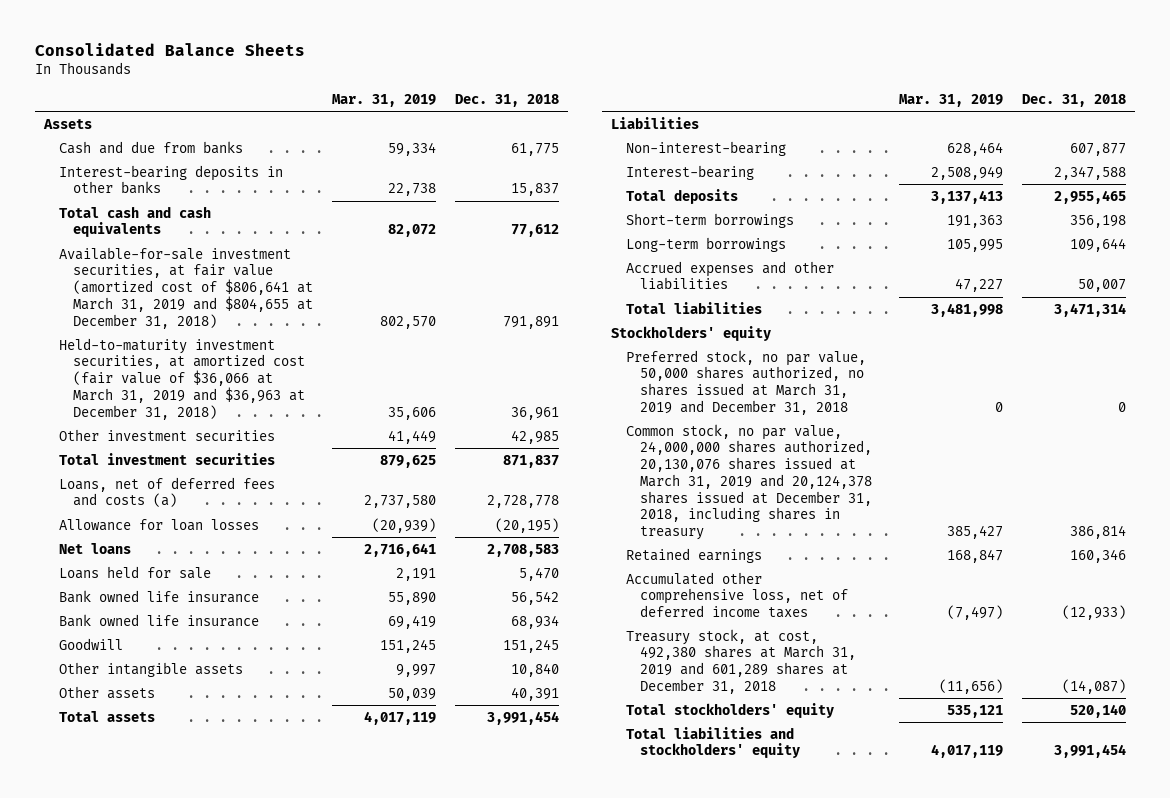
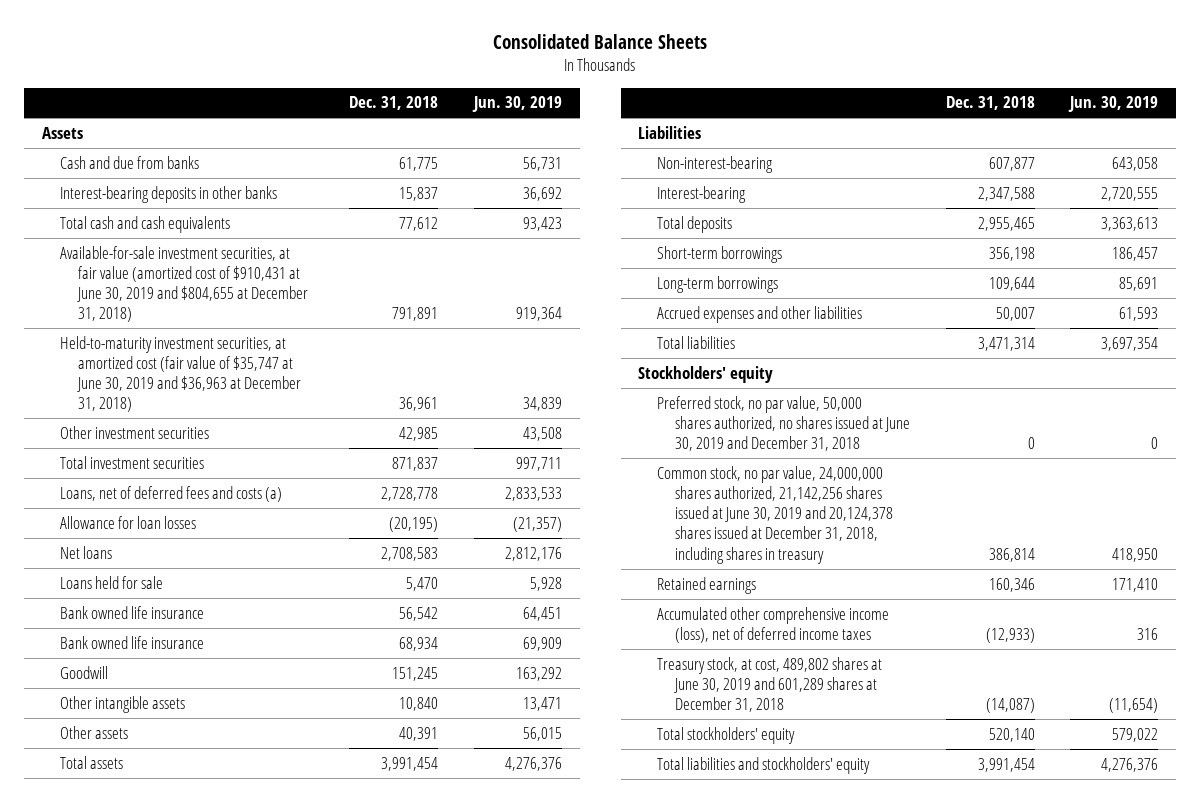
- | Mar. 31, 2019 | Dec. 31, 2018
+ | Dec. 31, 2018 | Jun. 30, 2019
- Available-for-sale investment securities, at fair value (amortized cost of $806,641 at March 31, 2019 and $804,655 at December 31, 2018) | 802,570 | 791,891
- Held-to-maturity investment securities, at amortized cost (fair value of $36,066 at March 31, 2019 and $36,963 at December 31, 2018) | 35,606 | 36,961
+ Available-for-sale investment securities, at fair value (amortized cost of $910,431 at June 30, 2019 and $804,655 at December 31, 2018) | 791,891 | 919,364
+ Held-to-maturity investment securities, at amortized cost (fair value of $35,747 at June 30, 2019 and $36,963 at December 31, 2018) | 36,961 | 34,839
- Preferred stock, no par value, 50,000 shares authorized, no shares issued at March 31, 2019 and December 31, 2018 | 0 | 0
- Common stock, no par value, 24,000,000 shares authorized, 20,130,076 shares issued at March 31, 2019 and 20,124,378 shares issued at December 31, 2018, including shares in treasury | 385,427 | 386,814
+ Preferred stock, no par value, 50,000 shares authorized, no shares issued at June 30, 2019 and December 31, 2018 | 0 | 0
+ Common stock, no par value, 24,000,000 shares authorized, 21,142,256 shares issued at June 30, 2019 and 20,124,378 shares issued at December 31, 2018, including shares in treasury | 386,814 | 418,950
- Accumulated other comprehensive loss, net of deferred income taxes | (7,497) | (12,933)
- Treasury stock, at cost, 492,380 shares at March 31, 2019 and 601,289 shares at December 31, 2018 | (11,656) | (14,087)
+ Accumulated other comprehensive income (loss), net of deferred income taxes | (12,933) | 316
+ Treasury stock, at cost, 489,802 shares at June 30, 2019 and 601,289 shares at December 31, 2018 | (14,087) | (11,654)

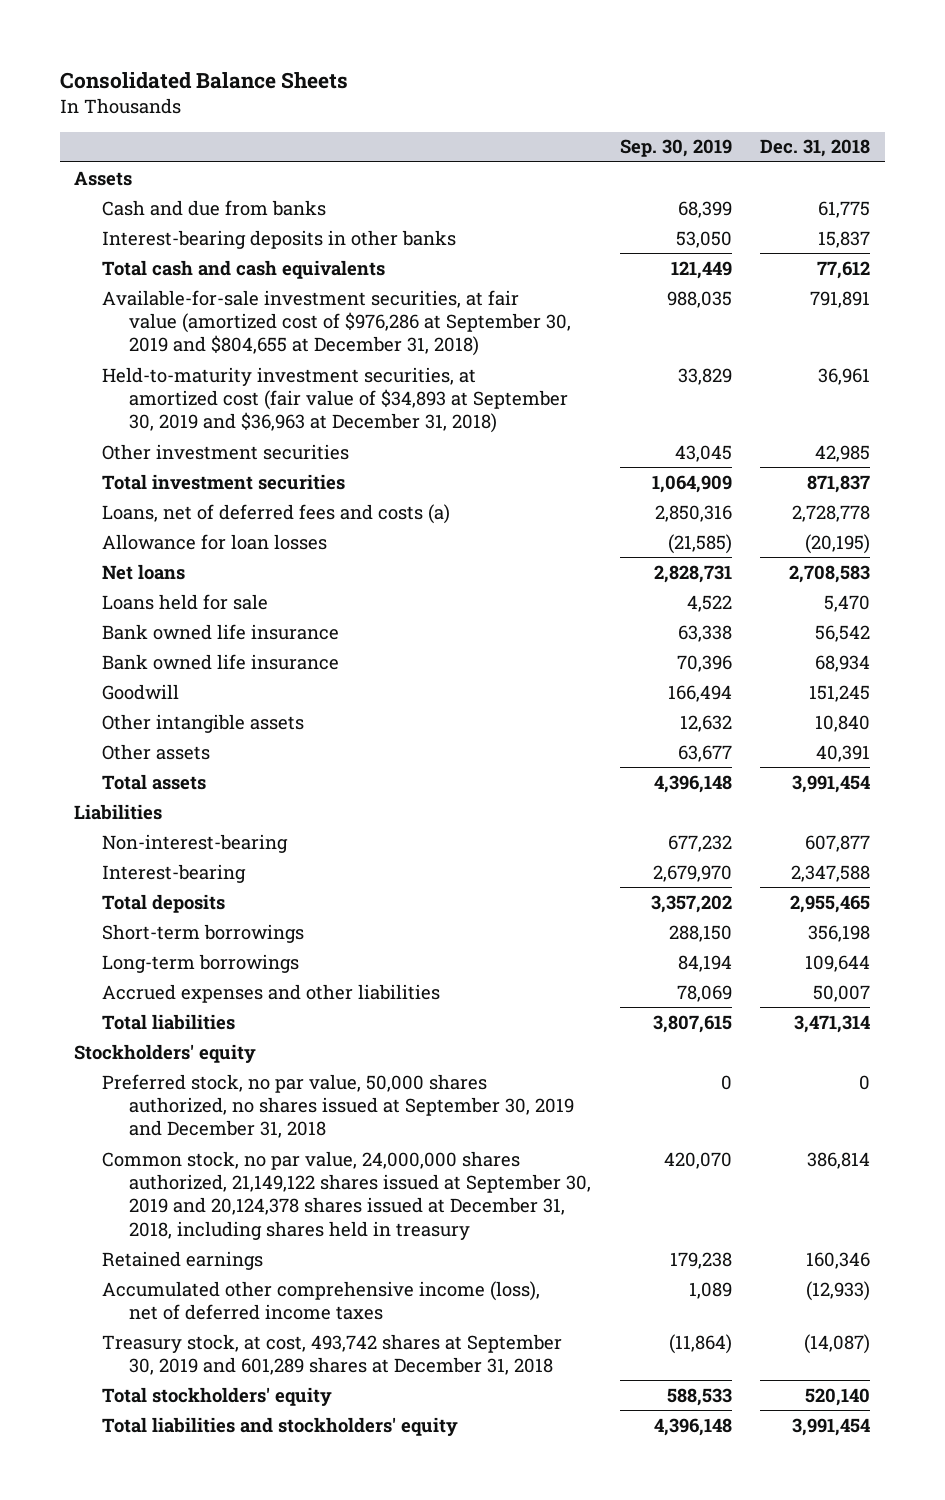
- | Dec. 31, 2018 | Jun. 30, 2019
+ | Sep. 30, 2019 | Dec. 31, 2018
- Available-for-sale investment securities, at fair value (amortized cost of $910,431 at June 30, 2019 and $804,655 at December 31, 2018) | 791,891 | 919,364
- Held-to-maturity investment securities, at amortized cost (fair value of $35,747 at June 30, 2019 and $36,963 at December 31, 2018) | 36,961 | 34,839
+ Available-for-sale investment securities, at fair value (amortized cost of $976,286 at September 30, 2019 and $804,655 at December 31, 2018) | 988,035 | 791,891
+ Held-to-maturity investment securities, at amortized cost (fair value of $34,893 at September 30, 2019 and $36,963 at December 31, 2018) | 33,829 | 36,961
- Preferred stock, no par value, 50,000 shares authorized, no shares issued at June 30, 2019 and December 31, 2018 | 0 | 0
- Common stock, no par value, 24,000,000 shares authorized, 21,142,256 shares issued at June 30, 2019 and 20,124,378 shares issued at December 31, 2018, including shares in treasury | 386,814 | 418,950
+ Preferred stock, no par value, 50,000 shares authorized, no shares issued at September 30, 2019 and December 31, 2018 | 0 | 0
+ Common stock, no par value, 24,000,000 shares authorized, 21,149,122 shares issued at September 30, 2019 and 20,124,378 shares issued at December 31, 2018, including shares held in treasury | 420,070 | 386,814
- Treasury stock, at cost, 489,802 shares at June 30, 2019 and 601,289 shares at December 31, 2018 | (14,087) | (11,654)
+ Treasury stock, at cost, 493,742 shares at September 30, 2019 and 601,289 shares at December 31, 2018 | (11,864) | (14,087)

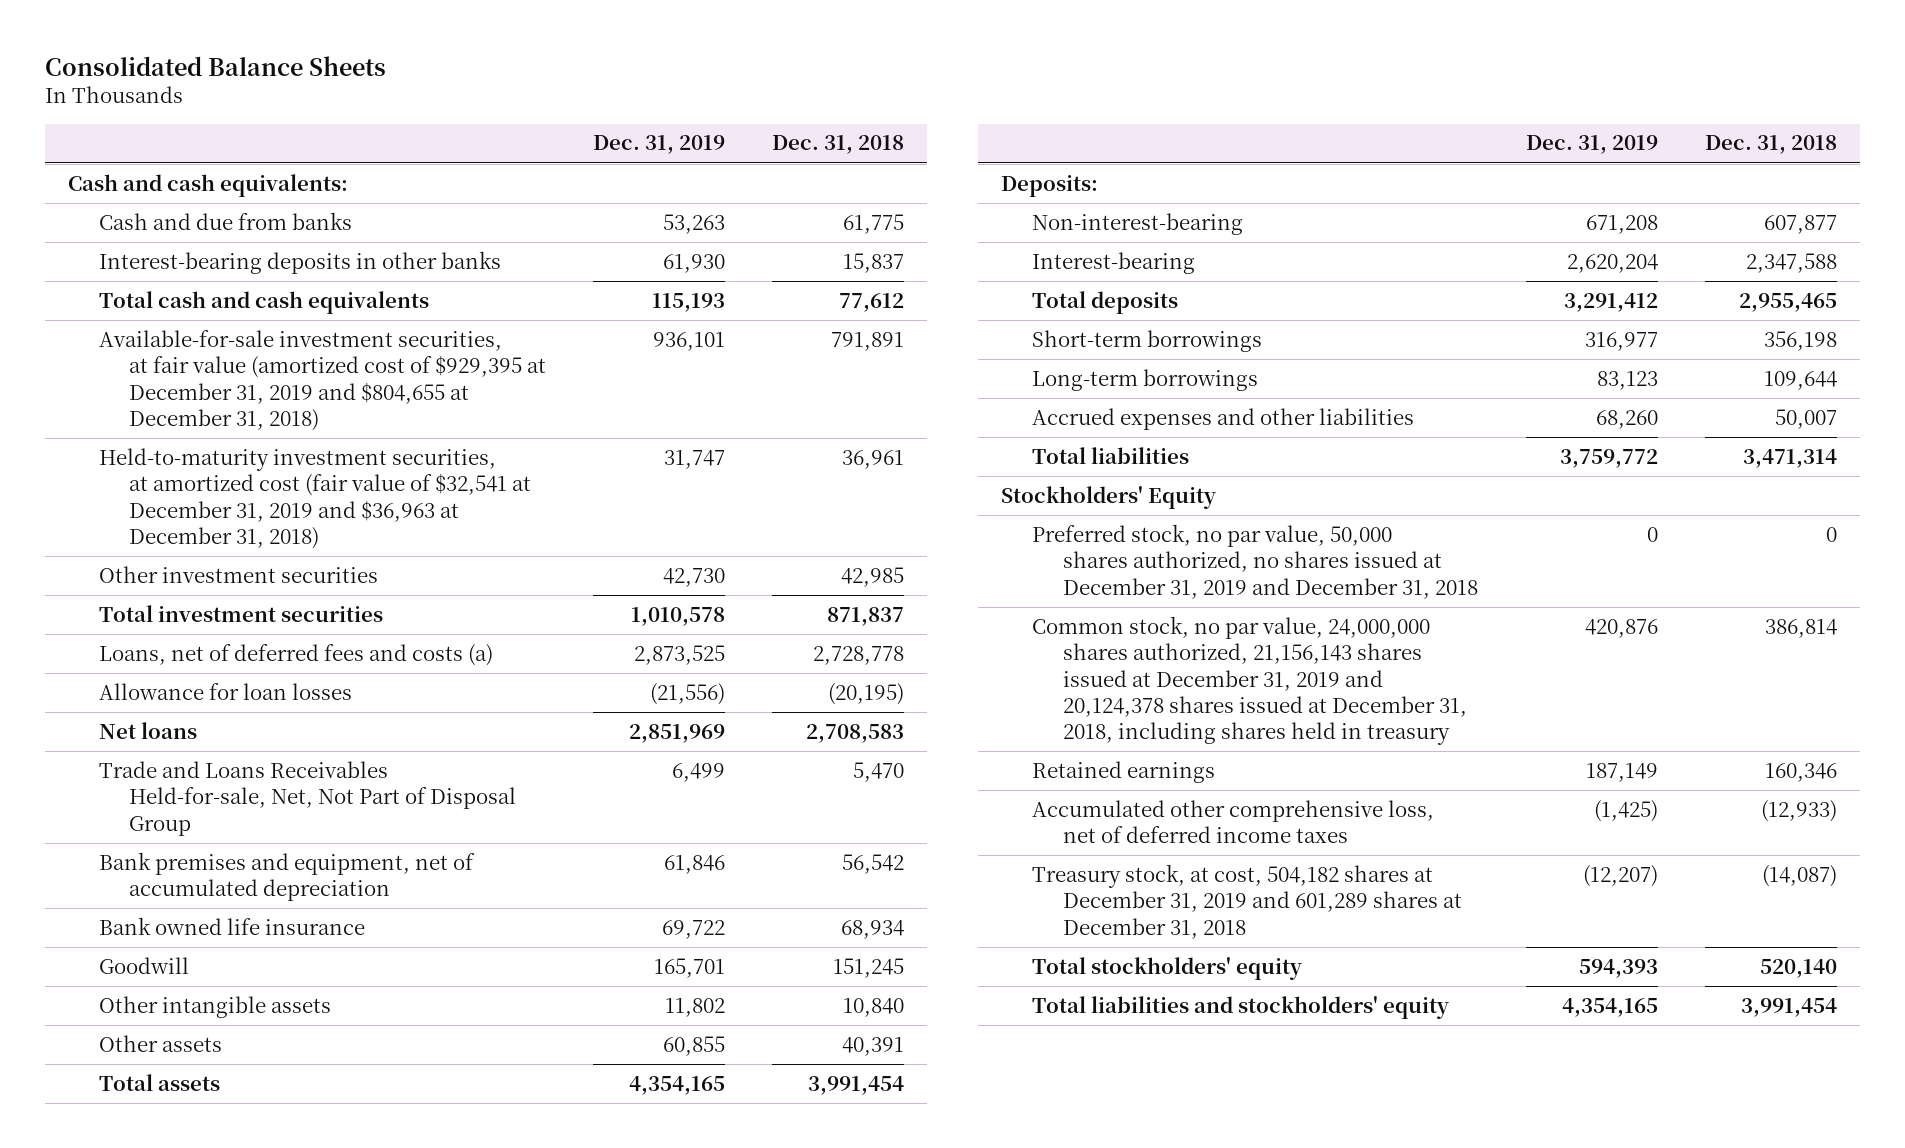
- | Sep. 30, 2019 | Dec. 31, 2018
+ | Dec. 31, 2019 | Dec. 31, 2018
- Assets
+ Cash and cash equivalents:
- Available-for-sale investment securities, at fair value (amortized cost of $976,286 at September 30, 2019 and $804,655 at December 31, 2018) | 988,035 | 791,891
- Held-to-maturity investment securities, at amortized cost (fair value of $34,893 at September 30, 2019 and $36,963 at December 31, 2018) | 33,829 | 36,961
+ Available-for-sale investment securities, at fair value (amortized cost of $929,395 at December 31, 2019 and $804,655 at December 31, 2018) | 936,101 | 791,891
+ Held-to-maturity investment securities, at amortized cost (fair value of $32,541 at December 31, 2019 and $36,963 at December 31, 2018) | 31,747 | 36,961
- Loans held for sale | 4,522 | 5,470
- Bank owned life insurance | 63,338 | 56,542
+ Trade and Loans Receivables Held-for-sale, Net, Not Part of Disposal Group | 6,499 | 5,470
+ Bank premises and equipment, net of accumulated depreciation | 61,846 | 56,542
- Liabilities
+ Deposits:
- Stockholders' equity
- Preferred stock, no par value, 50,000 shares authorized, no shares issued at September 30, 2019 and December 31, 2018 | 0 | 0
- Common stock, no par value, 24,000,000 shares authorized, 21,149,122 shares issued at September 30, 2019 and 20,124,378 shares issued at December 31, 2018, including shares held in treasury | 420,070 | 386,814
+ Stockholders' Equity
+ Preferred stock, no par value, 50,000 shares authorized, no shares issued at December 31, 2019 and December 31, 2018 | 0 | 0
+ Common stock, no par value, 24,000,000 shares authorized, 21,156,143 shares issued at December 31, 2019 and 20,124,378 shares issued at December 31, 2018, including shares held in treasury | 420,876 | 386,814
- Accumulated other comprehensive income (loss), net of deferred income taxes | 1,089 | (12,933)
- Treasury stock, at cost, 493,742 shares at September 30, 2019 and 601,289 shares at December 31, 2018 | (11,864) | (14,087)
+ Accumulated other comprehensive loss, net of deferred income taxes | (1,425) | (12,933)
+ Treasury stock, at cost, 504,182 shares at December 31, 2019 and 601,289 shares at December 31, 2018 | (12,207) | (14,087)

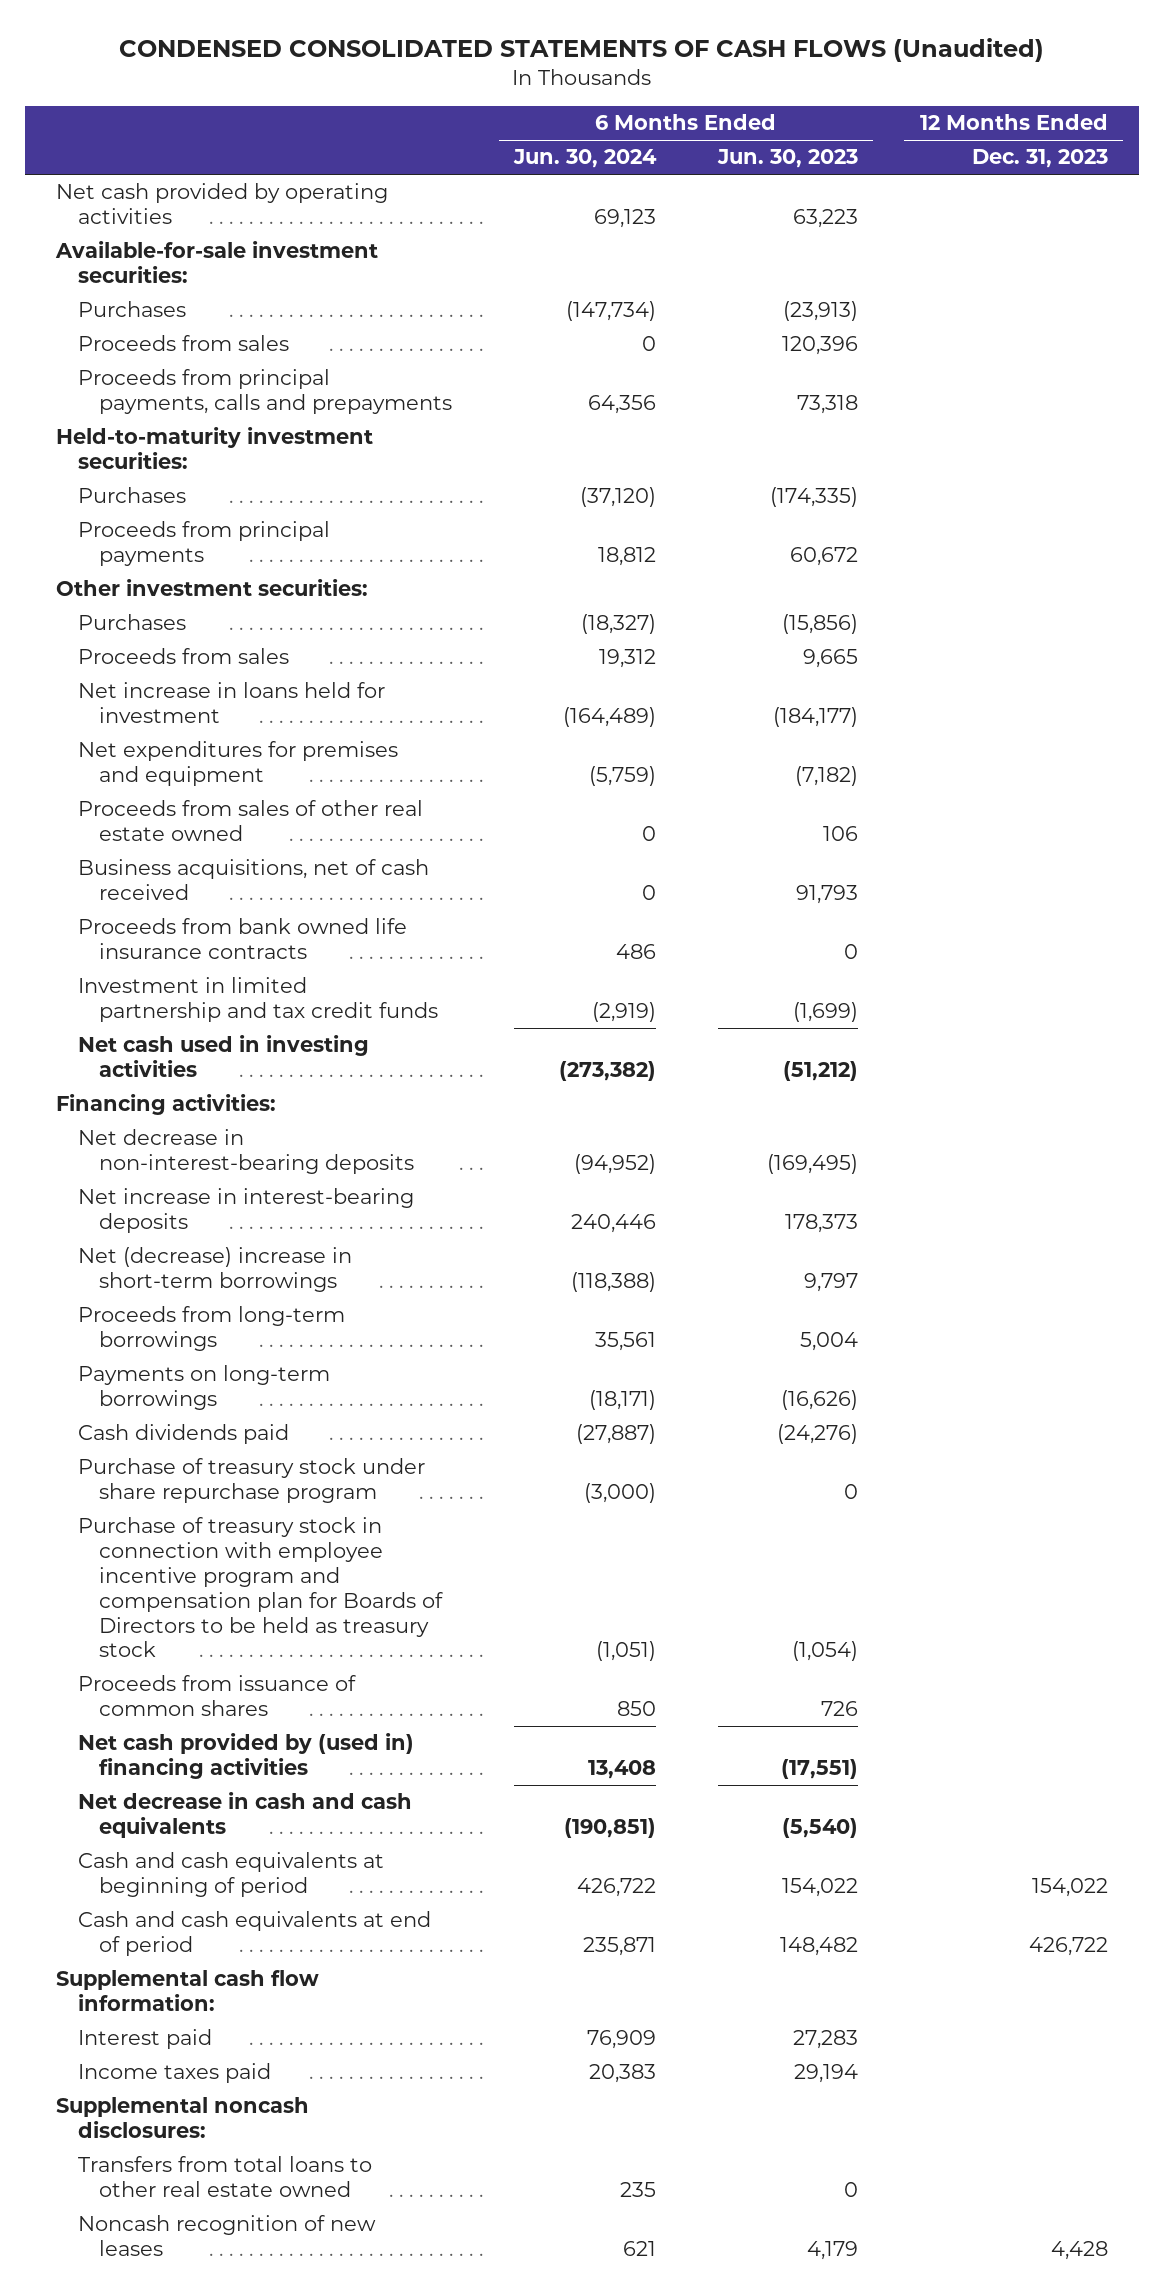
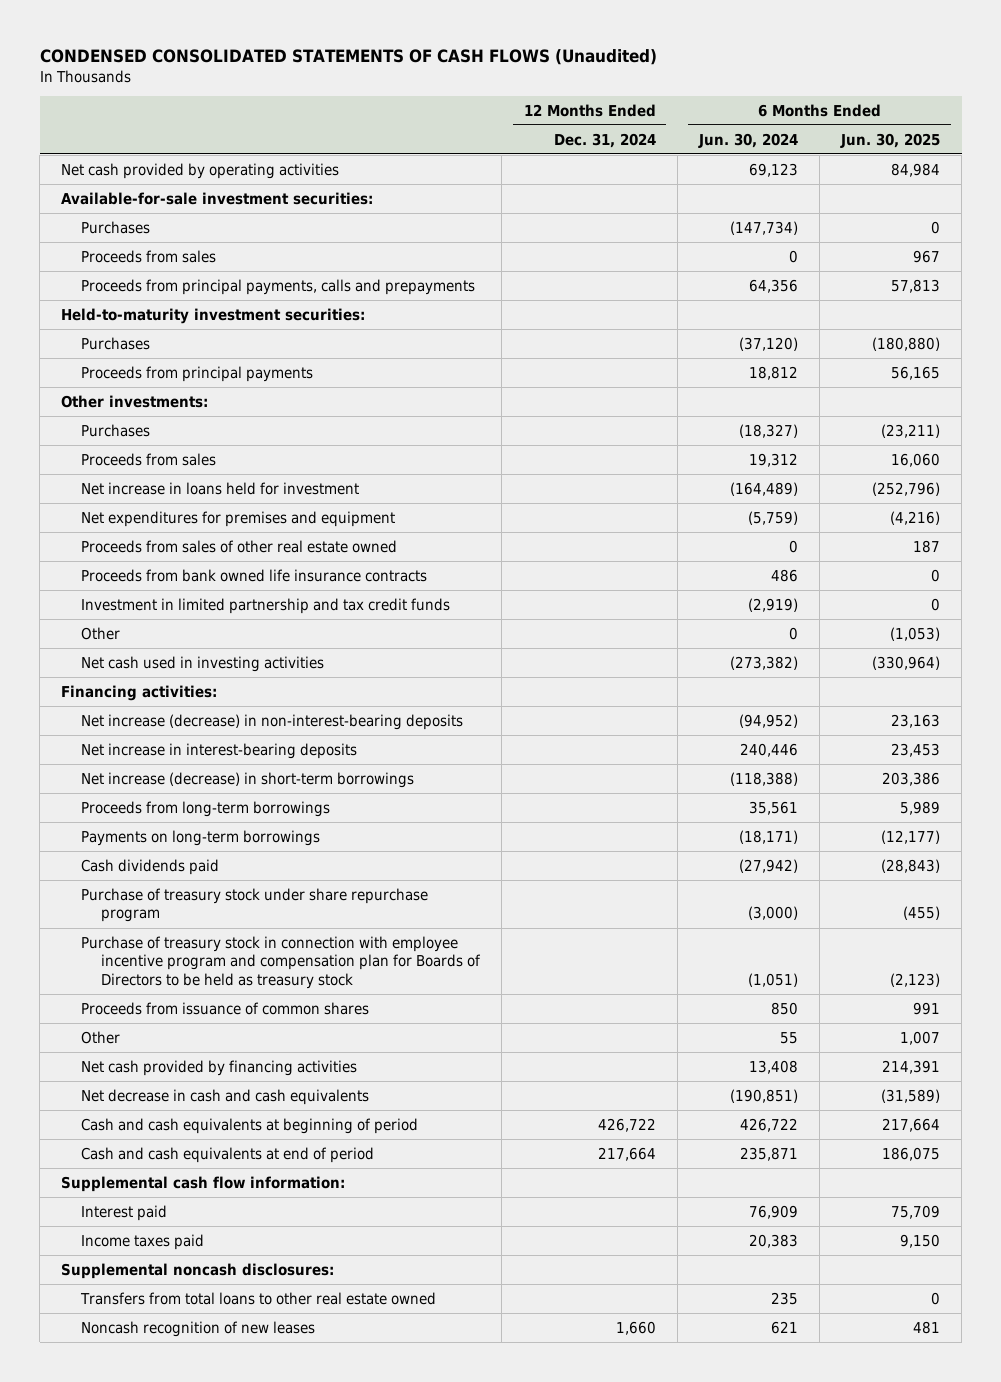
- | 6 Months Ended Jun. 30, 2024 | 6 Months Ended Jun. 30, 2023 | 12 Months Ended Dec. 31, 2023
+ | 12 Months Ended Dec. 31, 2024 | 6 Months Ended Jun. 30, 2024 | 6 Months Ended Jun. 30, 2025
- Other investment securities:
+ Other investments:
- Business acquisitions, net of cash received | 0 | 91,793 |
+ Other | | 0 | (1,053)
- Net decrease in non-interest-bearing deposits | (94,952) | (169,495) |
+ Net increase (decrease) in non-interest-bearing deposits | | (94,952) | 23,163
- Net (decrease) increase in short-term borrowings | (118,388) | 9,797 |
+ Net increase (decrease) in short-term borrowings | | (118,388) | 203,386
- Cash dividends paid | (27,887) | (24,276) |
+ Cash dividends paid | | (27,942) | (28,843)
- Net cash provided by (used in) financing activities | 13,408 | (17,551) |
+ Other | | 55 | 1,007
+ Net cash provided by financing activities | | 13,408 | 214,391

